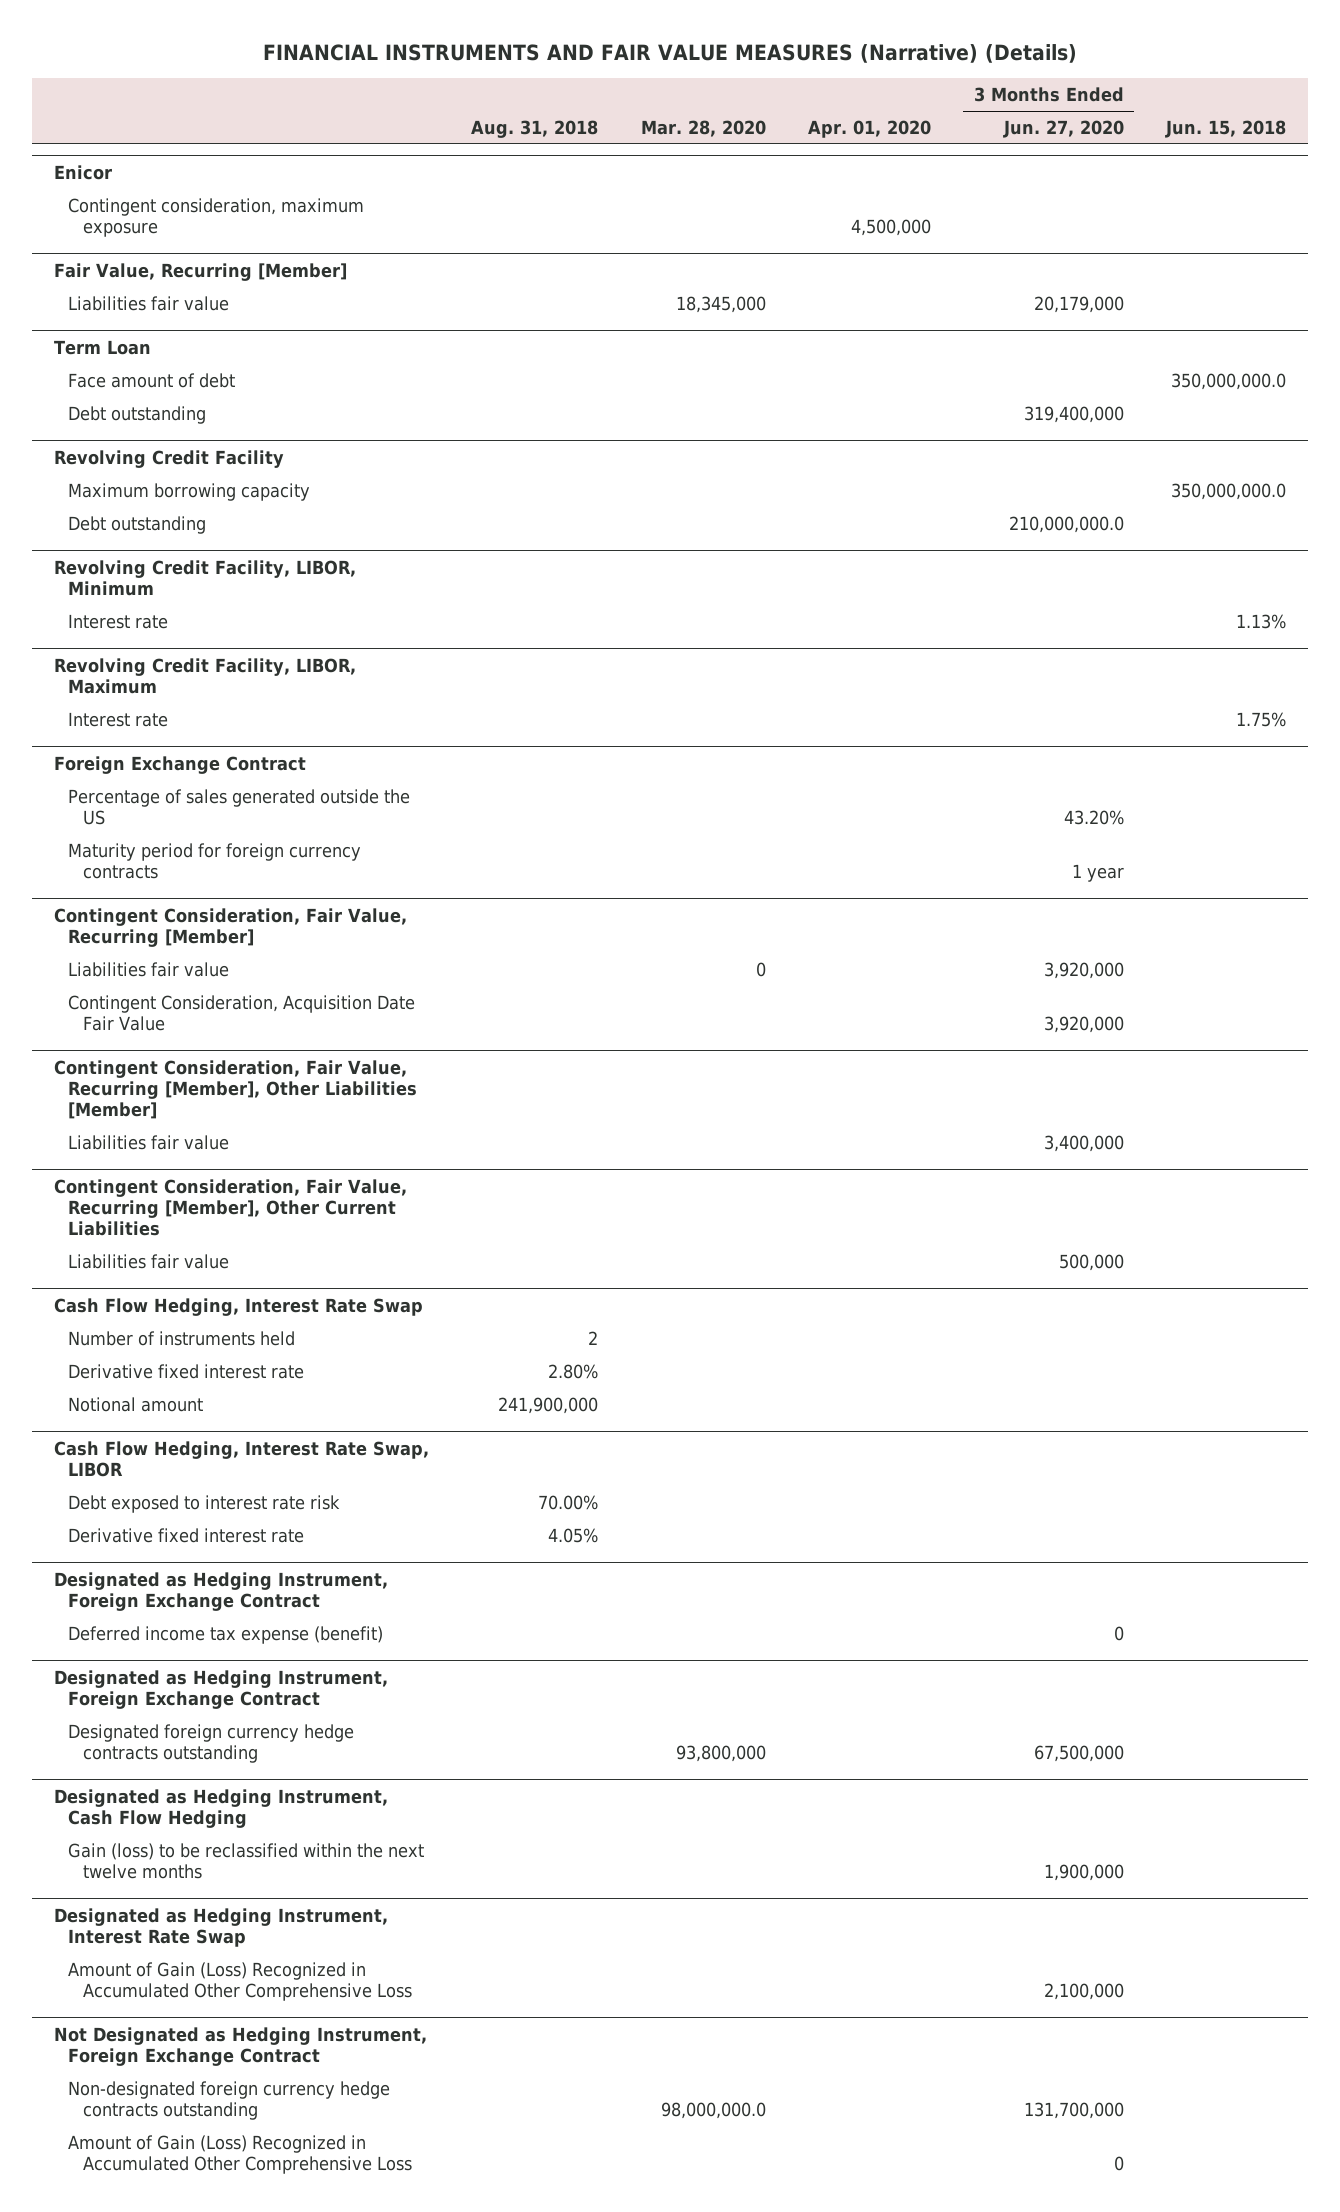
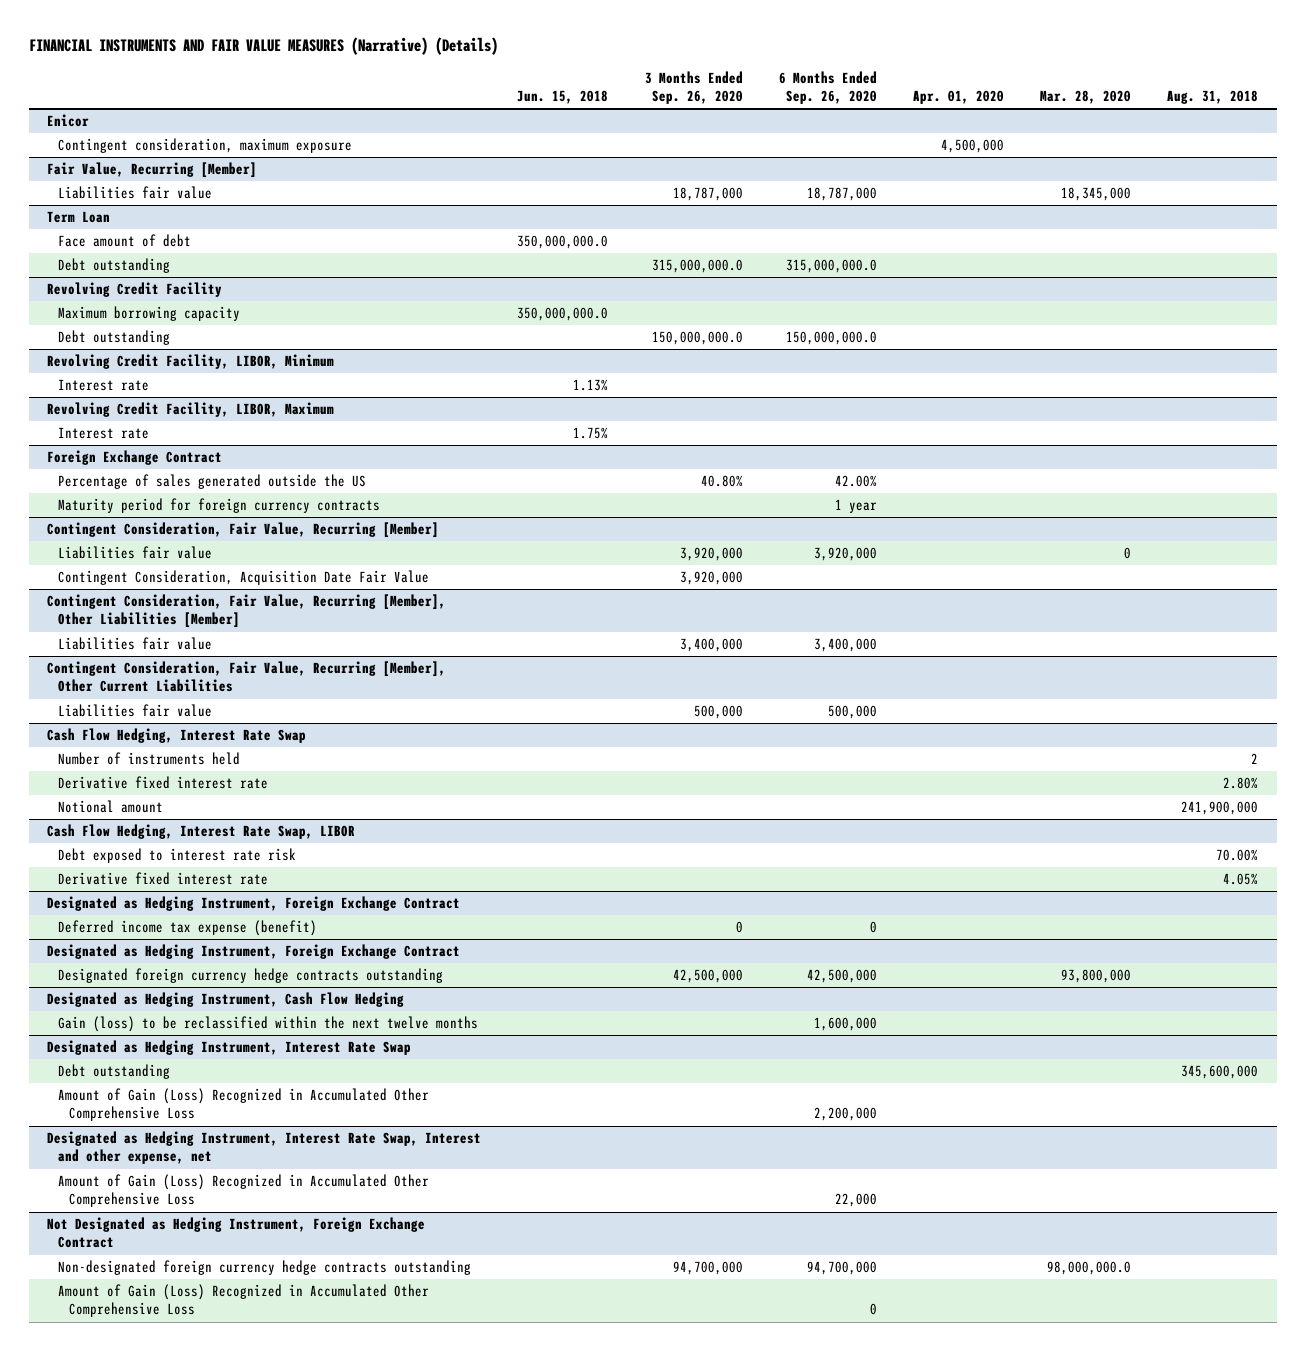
- | Aug. 31, 2018 | Mar. 28, 2020 | Apr. 01, 2020 | 3 Months Ended Jun. 27, 2020 | Jun. 15, 2018
+ | Jun. 15, 2018 | 3 Months Ended Sep. 26, 2020 | 6 Months Ended Sep. 26, 2020 | Apr. 01, 2020 | Mar. 28, 2020 | Aug. 31, 2018
@ Designated as Hedging Instrument, Interest Rate Swap
+ Debt outstanding | | | | | | 345,600,000
+ Designated as Hedging Instrument, Interest Rate Swap, Interest and other expense, net
+ Amount of Gain (Loss) Recognized in Accumulated Other Comprehensive Loss | | | 22,000 | | |

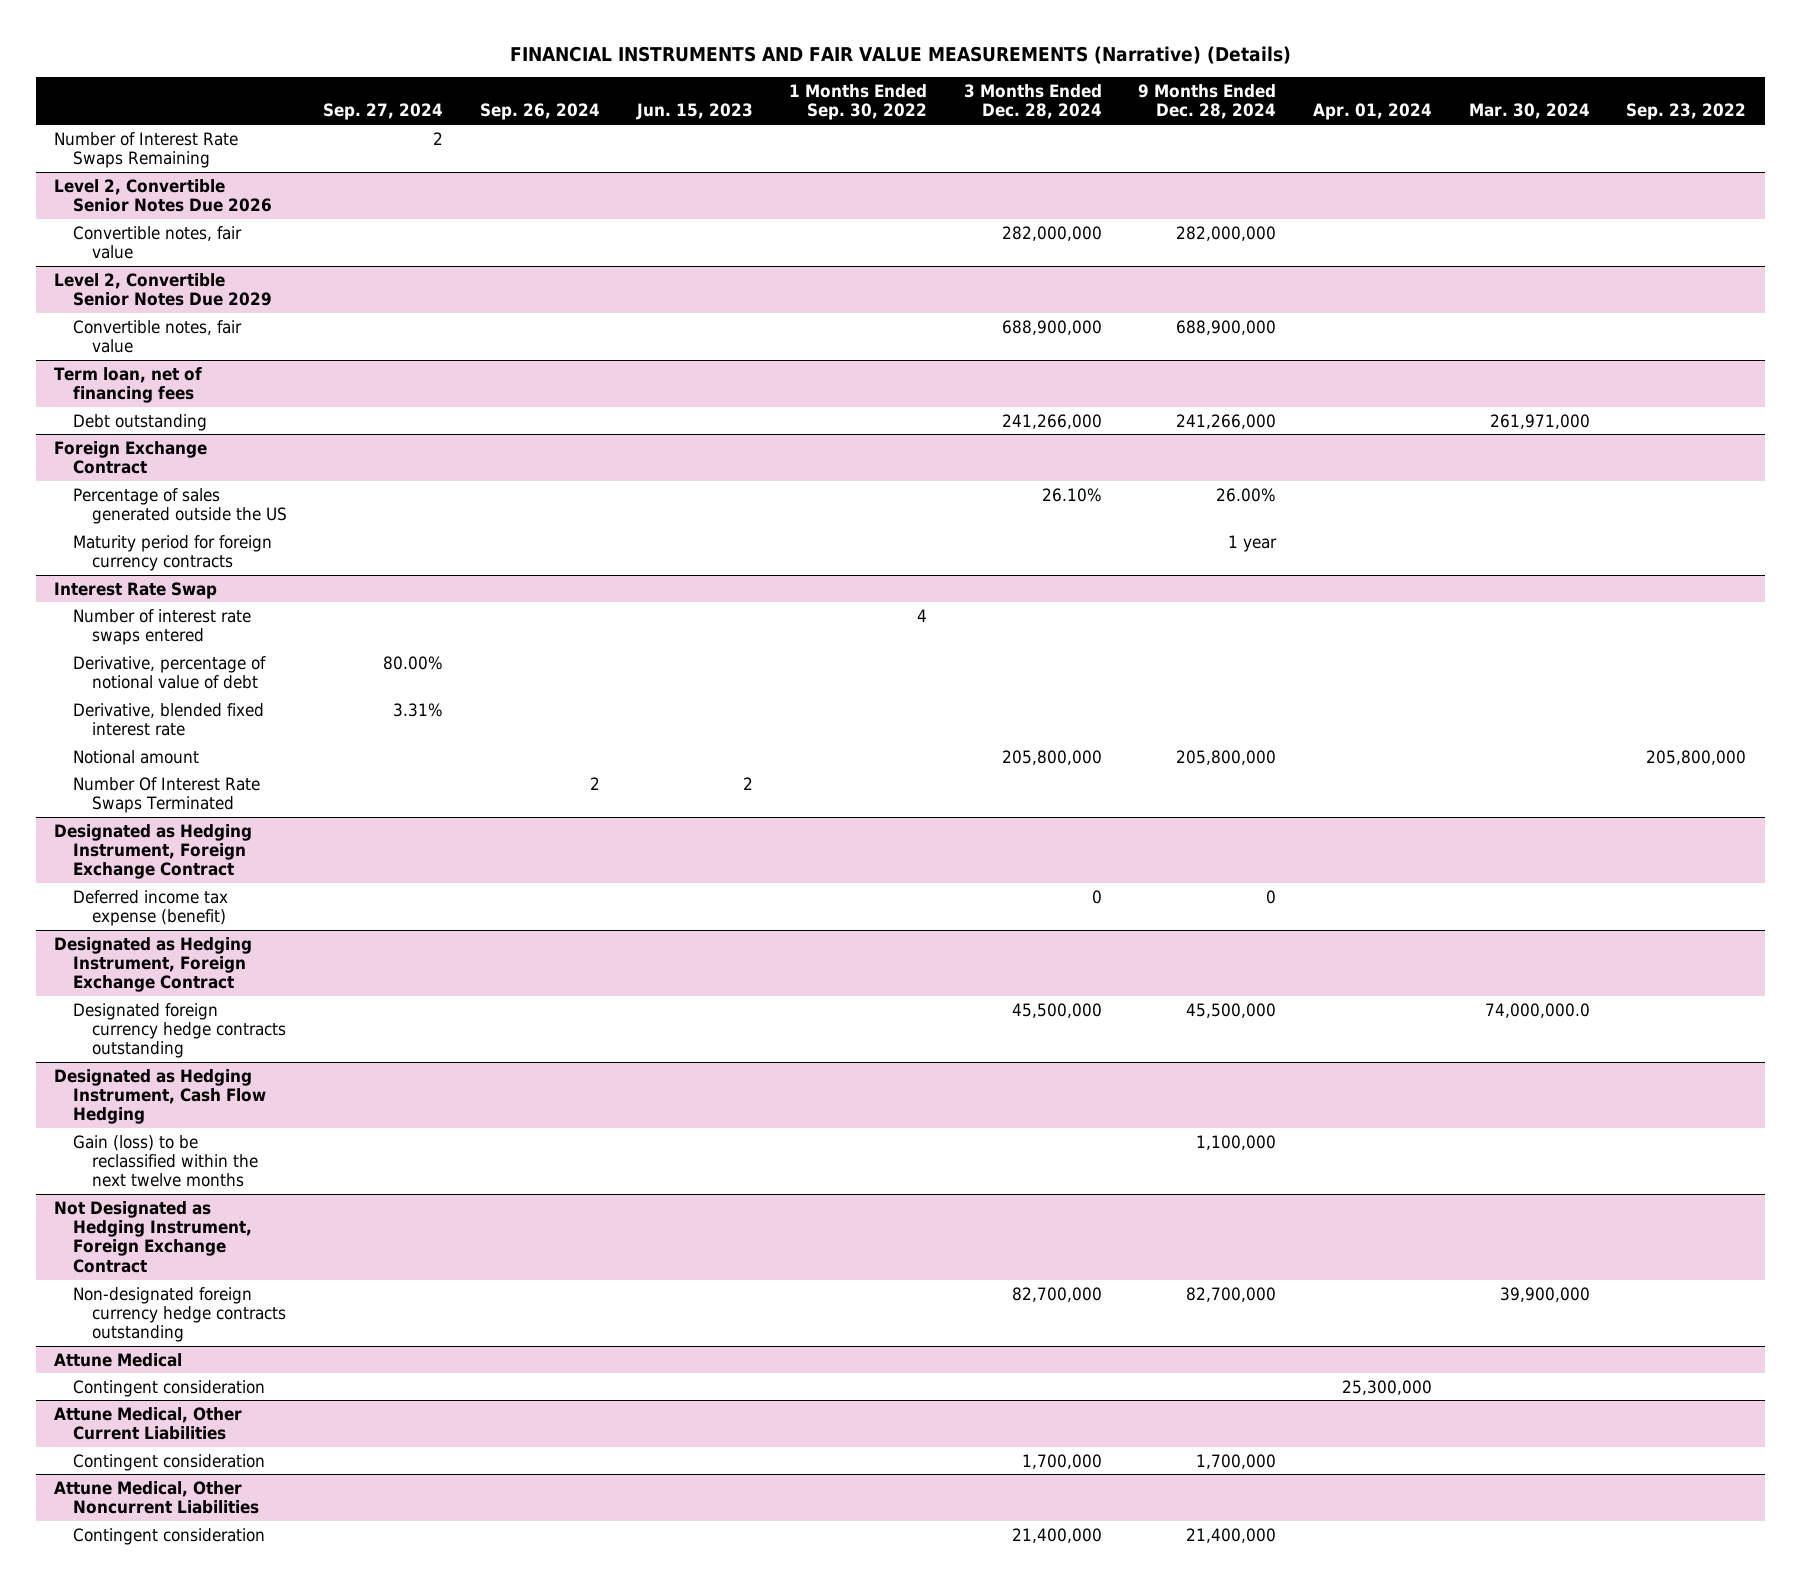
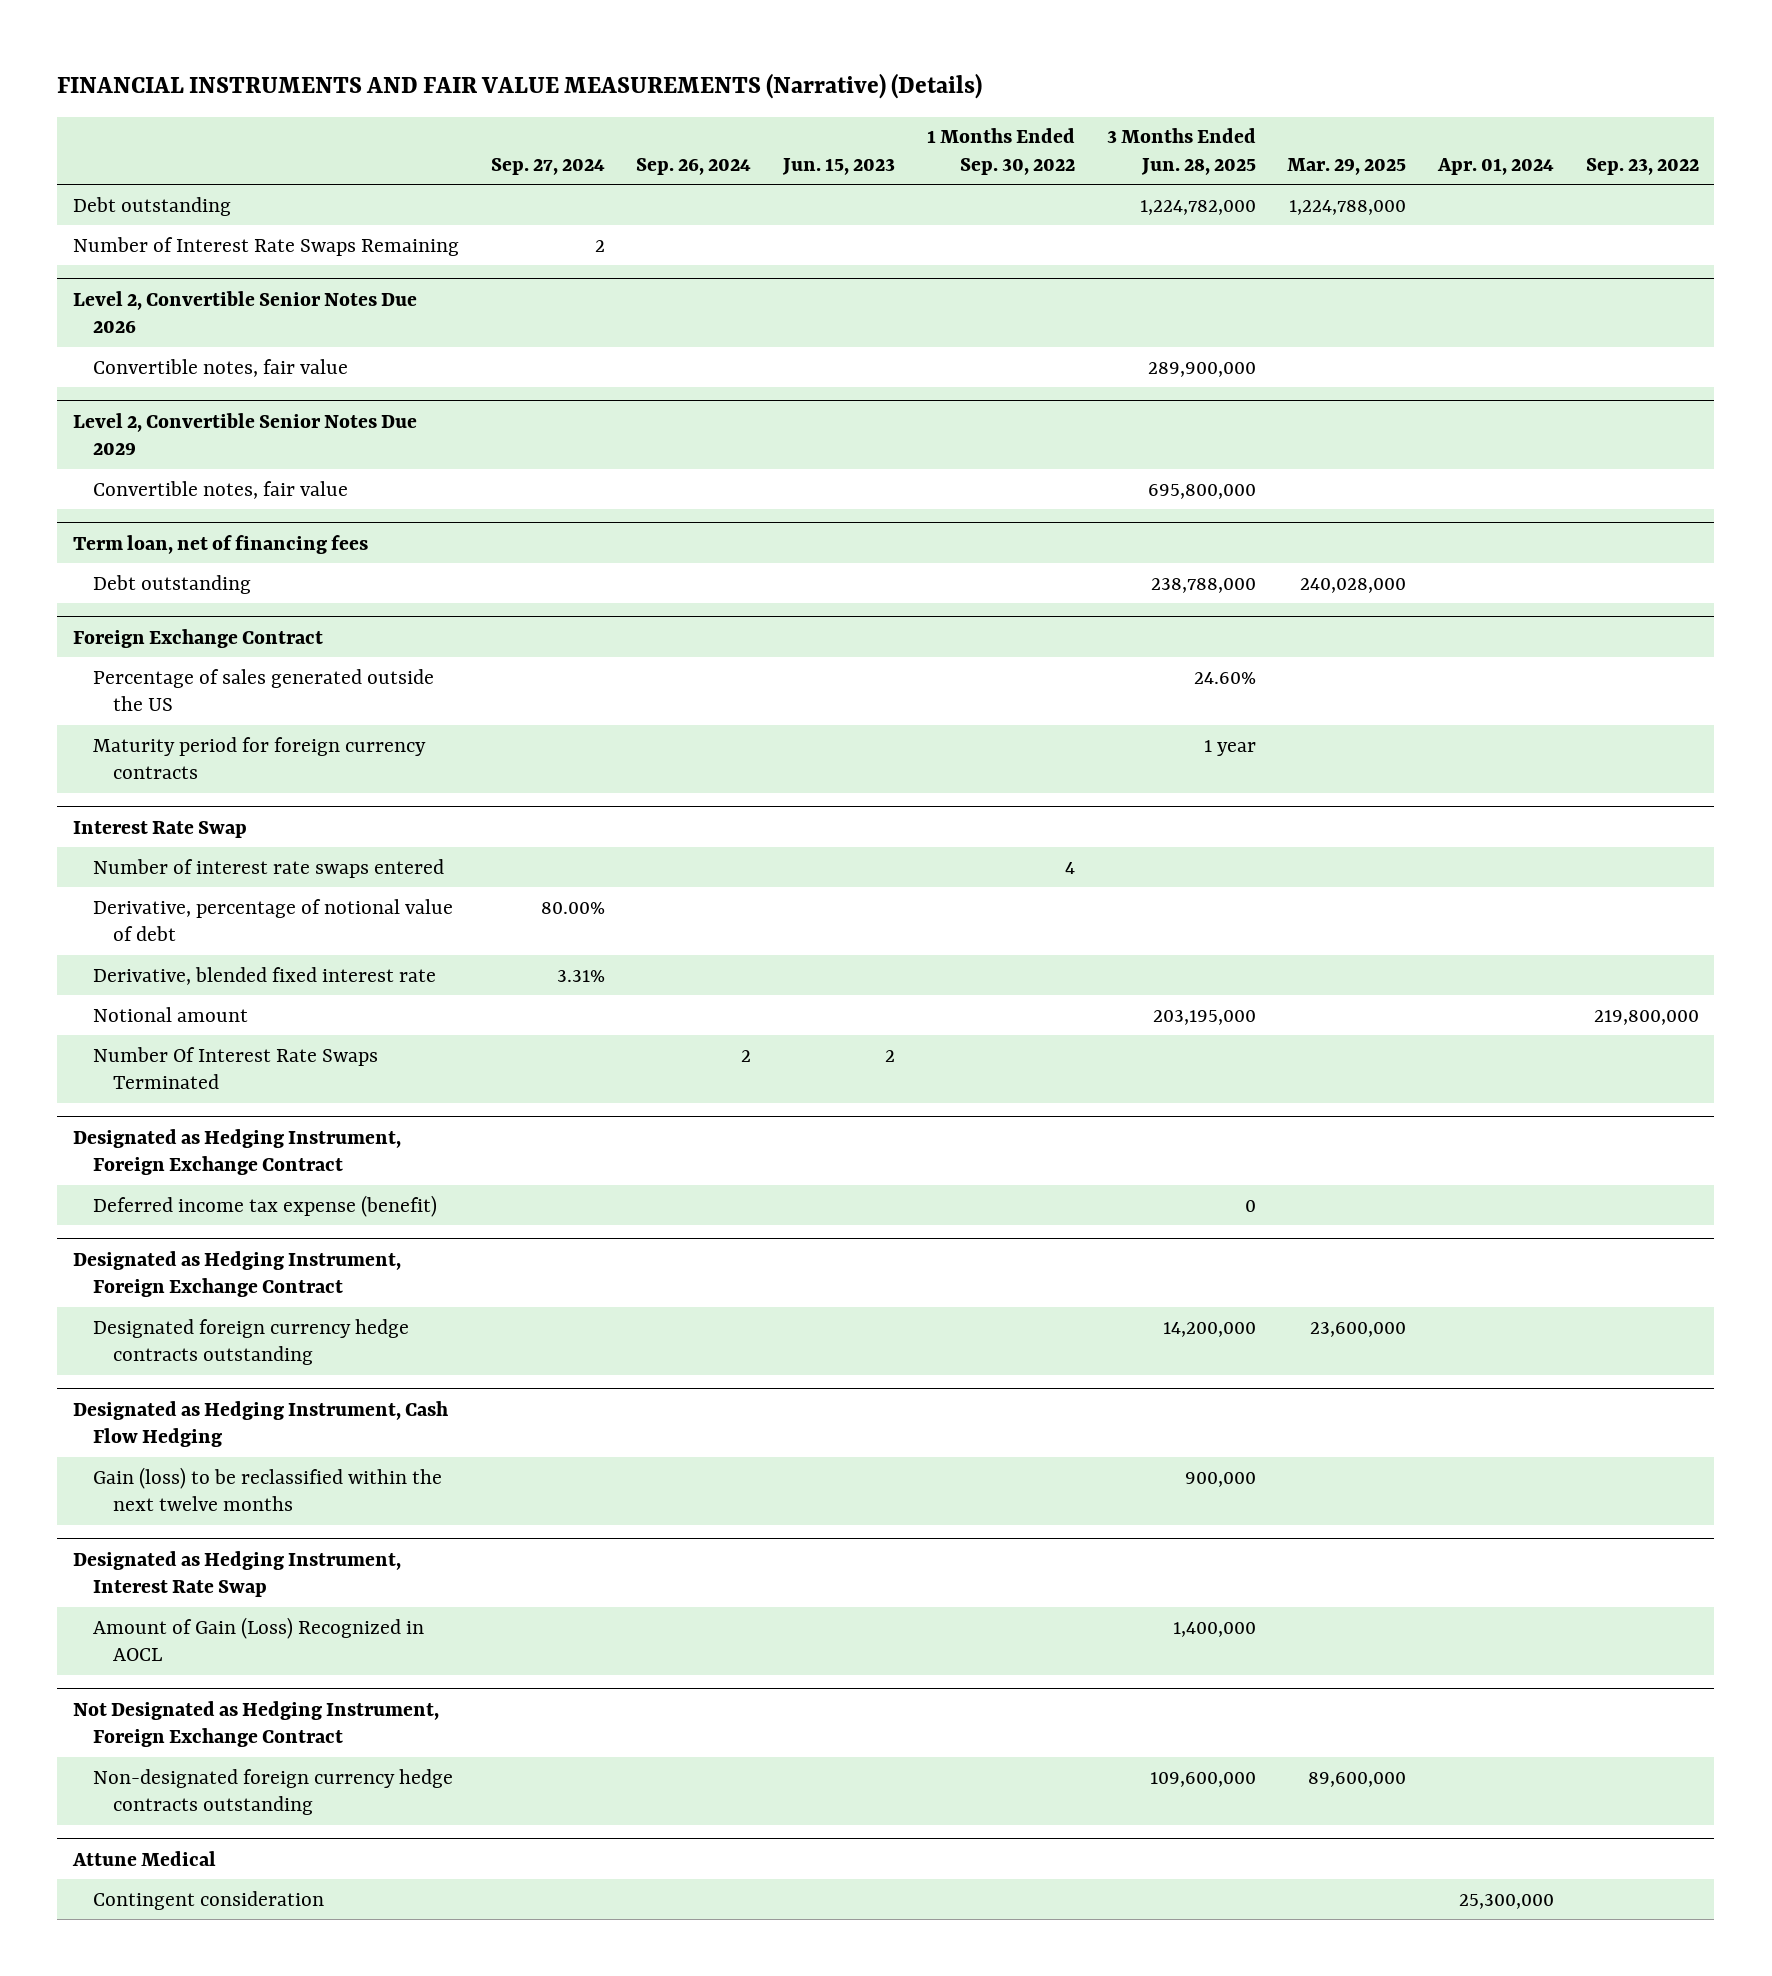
- | Sep. 27, 2024 | Sep. 26, 2024 | Jun. 15, 2023 | 1 Months Ended Sep. 30, 2022 | 3 Months Ended Dec. 28, 2024 | 9 Months Ended Dec. 28, 2024 | Apr. 01, 2024 | Mar. 30, 2024 | Sep. 23, 2022
+ | Sep. 27, 2024 | Sep. 26, 2024 | Jun. 15, 2023 | 1 Months Ended Sep. 30, 2022 | 3 Months Ended Jun. 28, 2025 | Mar. 29, 2025 | Apr. 01, 2024 | Sep. 23, 2022
+ Debt outstanding | | | | | 1,224,782,000 | 1,224,788,000 | |
@ Interest Rate Swap
- Notional amount | | | | | 205,800,000 | 205,800,000 | | | 205,800,000
+ Notional amount | | | | | 203,195,000 | | | 219,800,000
+ Designated as Hedging Instrument, Interest Rate Swap
+ Amount of Gain (Loss) Recognized in AOCL | | | | | 1,400,000 | | |
- Attune Medical, Other Current Liabilities
- Contingent consideration | | | | | 1,700,000 | 1,700,000 | | |
- Attune Medical, Other Noncurrent Liabilities
- Contingent consideration | | | | | 21,400,000 | 21,400,000 | | |

